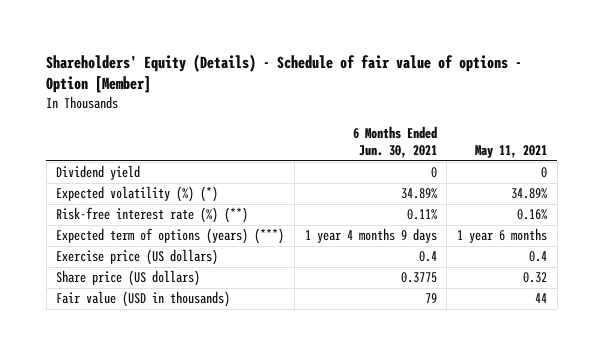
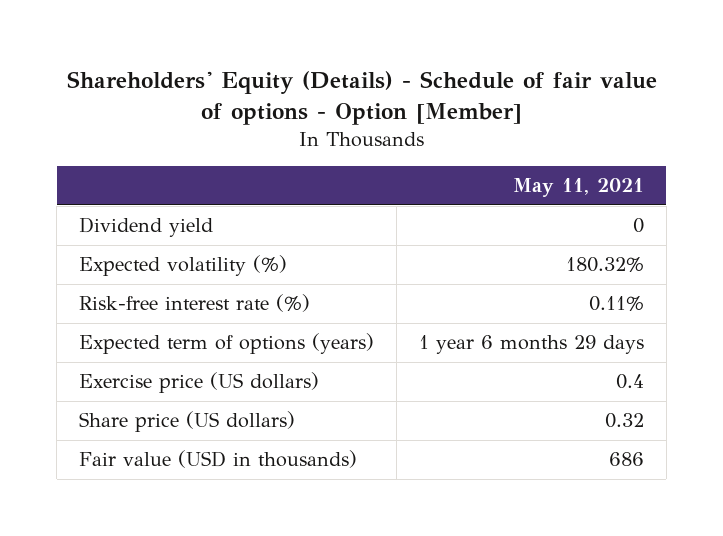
- | 6 Months Ended Jun. 30, 2021 | May 11, 2021
+ | May 11, 2021
- Expected volatility (%) (*) | 34.89% | 34.89%
- Risk-free interest rate (%) (**) | 0.11% | 0.16%
- Expected term of options (years) (***) | 1 year 4 months 9 days | 1 year 6 months
+ Expected volatility (%) | 180.32%
+ Risk-free interest rate (%) | 0.11%
+ Expected term of options (years) | 1 year 6 months 29 days
- Fair value (USD in thousands) | 79 | 44
+ Fair value (USD in thousands) | 686

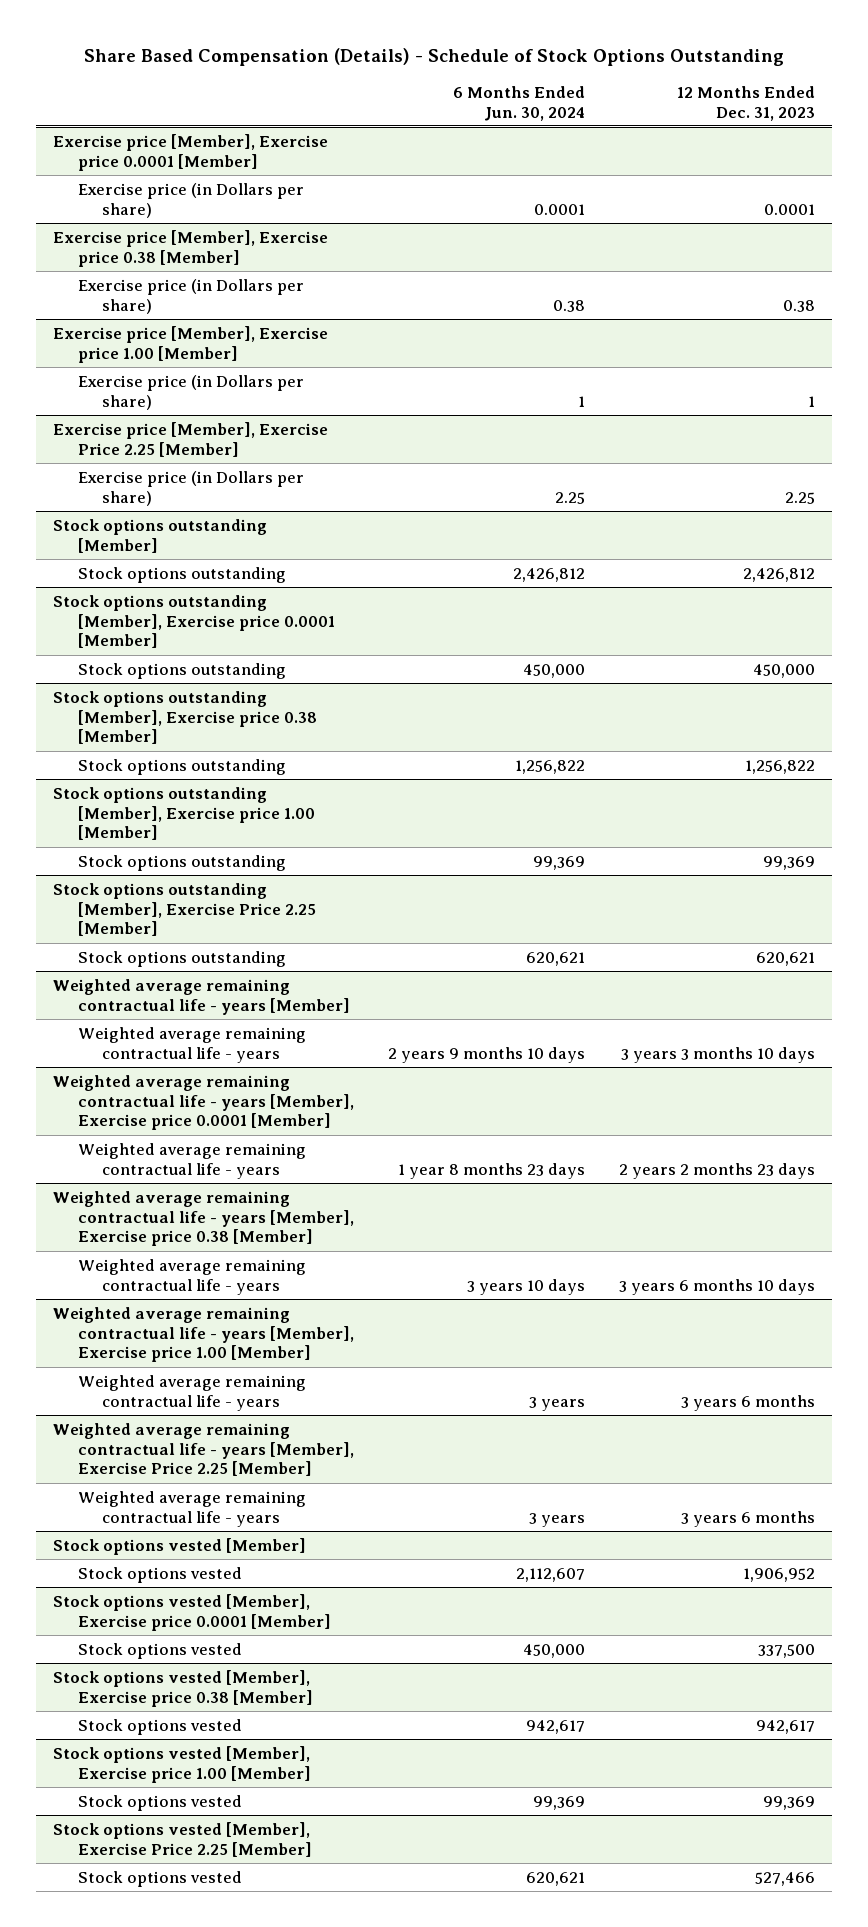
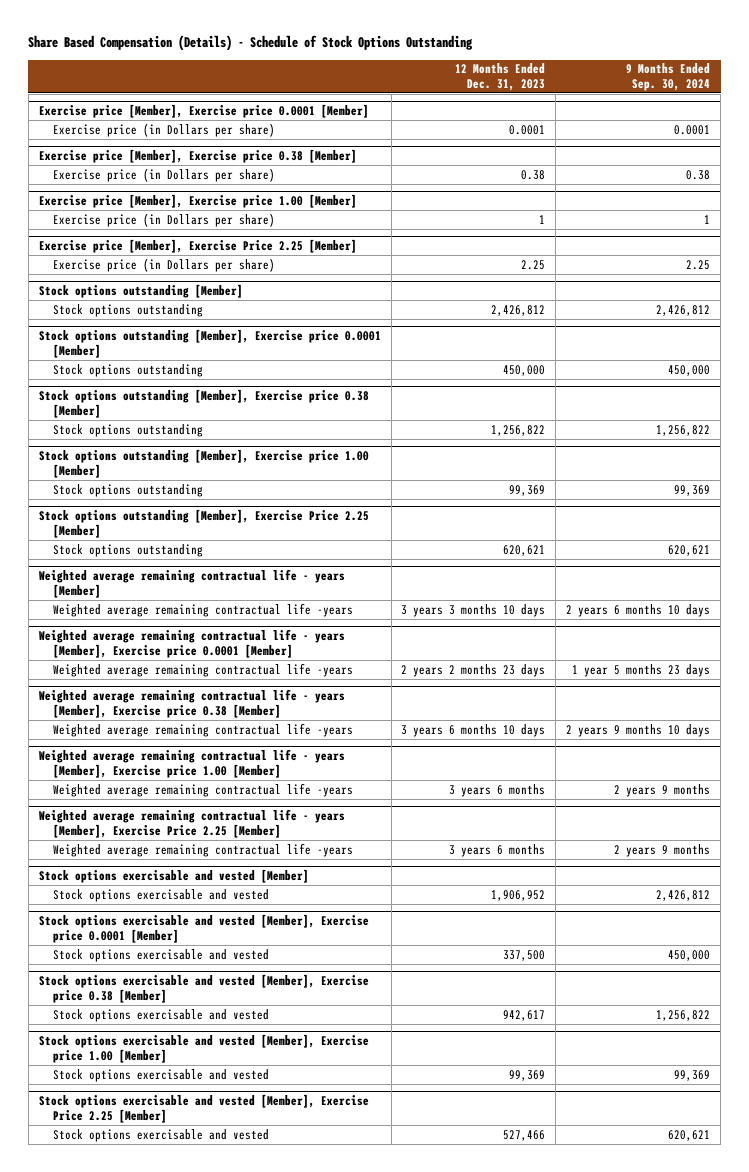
- | 6 Months Ended Jun. 30, 2024 | 12 Months Ended Dec. 31, 2023
+ | 12 Months Ended Dec. 31, 2023 | 9 Months Ended Sep. 30, 2024
@ Weighted average remaining contractual life - years [Member]
- Weighted average remaining contractual life - years | 2 years 9 months 10 days | 3 years 3 months 10 days
+ Weighted average remaining contractual life -years | 3 years 3 months 10 days | 2 years 6 months 10 days
@ Weighted average remaining contractual life - years [Member], Exercise price 0.0001 [Member]
- Weighted average remaining contractual life - years | 1 year 8 months 23 days | 2 years 2 months 23 days
+ Weighted average remaining contractual life -years | 2 years 2 months 23 days | 1 year 5 months 23 days
@ Weighted average remaining contractual life - years [Member], Exercise price 0.38 [Member]
- Weighted average remaining contractual life - years | 3 years 10 days | 3 years 6 months 10 days
+ Weighted average remaining contractual life -years | 3 years 6 months 10 days | 2 years 9 months 10 days
@ Weighted average remaining contractual life - years [Member], Exercise price 1.00 [Member]
- Weighted average remaining contractual life - years | 3 years | 3 years 6 months
+ Weighted average remaining contractual life -years | 3 years 6 months | 2 years 9 months
@ Weighted average remaining contractual life - years [Member], Exercise Price 2.25 [Member]
- Weighted average remaining contractual life - years | 3 years | 3 years 6 months
- Stock options vested [Member]
- Stock options vested | 2,112,607 | 1,906,952
- Stock options vested [Member], Exercise price 0.0001 [Member]
- Stock options vested | 450,000 | 337,500
- Stock options vested [Member], Exercise price 0.38 [Member]
- Stock options vested | 942,617 | 942,617
- Stock options vested [Member], Exercise price 1.00 [Member]
- Stock options vested | 99,369 | 99,369
- Stock options vested [Member], Exercise Price 2.25 [Member]
- Stock options vested | 620,621 | 527,466
@ Weighted average remaining contractual life - years [Member], Exercise Price 2.25 [Member]
+ Weighted average remaining contractual life -years | 3 years 6 months | 2 years 9 months
+ Stock options exercisable and vested [Member]
+ Stock options exercisable and vested | 1,906,952 | 2,426,812
+ Stock options exercisable and vested [Member], Exercise price 0.0001 [Member]
+ Stock options exercisable and vested | 337,500 | 450,000
+ Stock options exercisable and vested [Member], Exercise price 0.38 [Member]
+ Stock options exercisable and vested | 942,617 | 1,256,822
+ Stock options exercisable and vested [Member], Exercise price 1.00 [Member]
+ Stock options exercisable and vested | 99,369 | 99,369
+ Stock options exercisable and vested [Member], Exercise Price 2.25 [Member]
+ Stock options exercisable and vested | 527,466 | 620,621

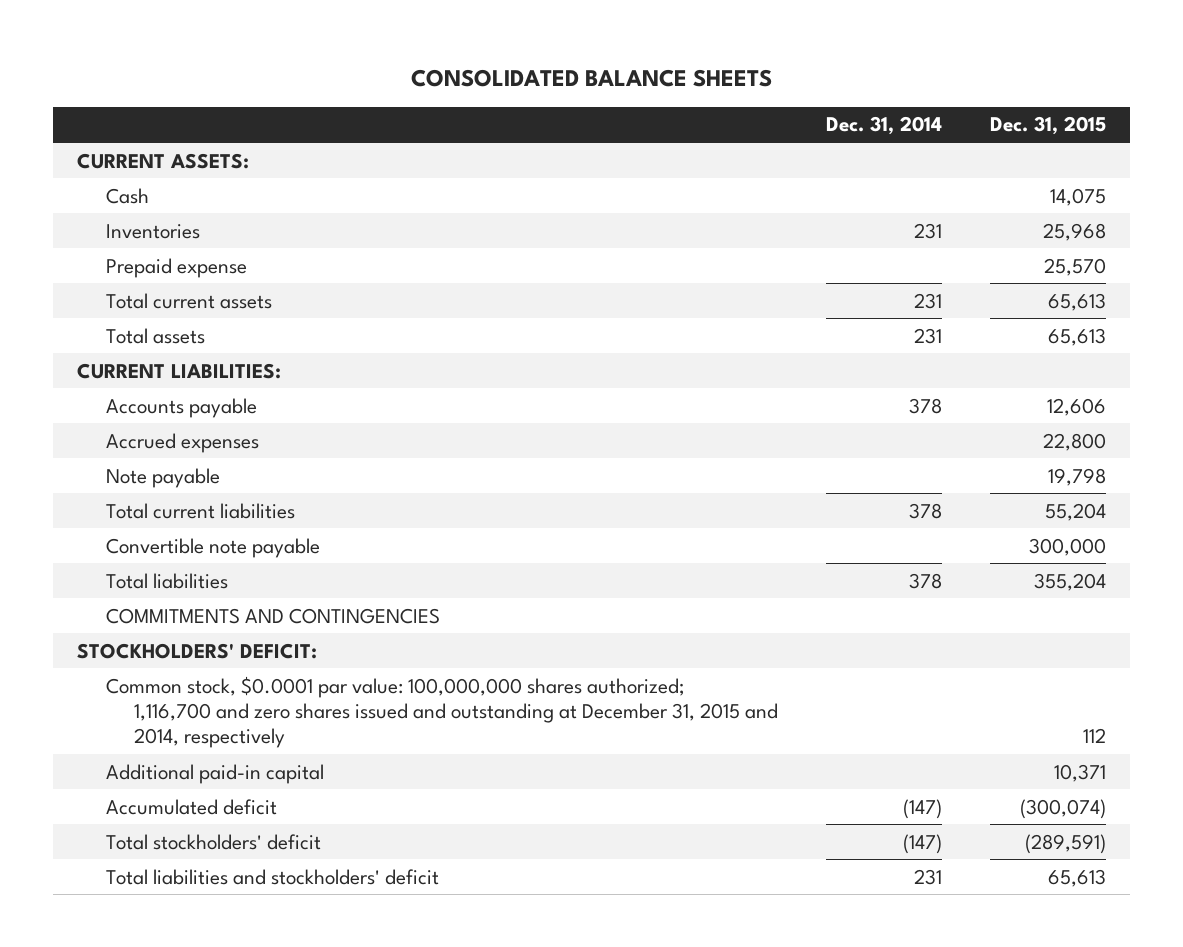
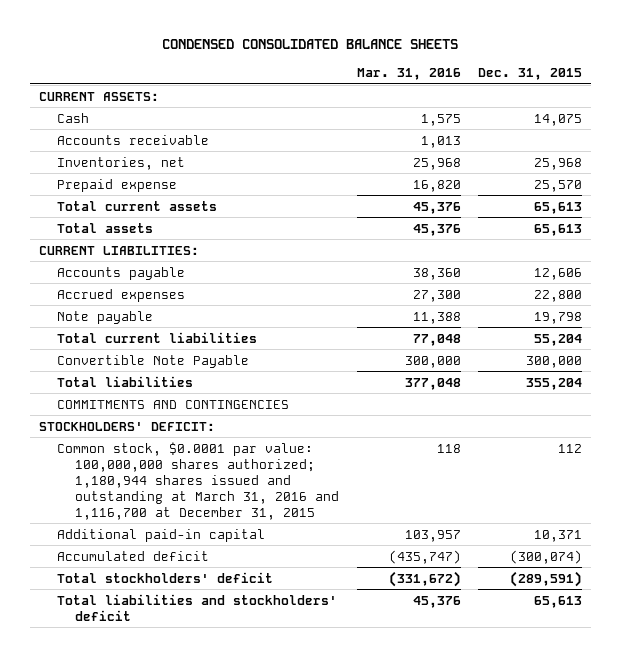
- CONSOLIDATED BALANCE SHEETS
+ CONDENSED CONSOLIDATED BALANCE SHEETS
- | Dec. 31, 2014 | Dec. 31, 2015
+ | Mar. 31, 2016 | Dec. 31, 2015
- Inventories | 231 | 25,968
+ Accounts receivable | 1,013 |
+ Inventories, net | 25,968 | 25,968
- Convertible note payable | | 300,000
+ Convertible Note Payable | 300,000 | 300,000
- Common stock, $0.0001 par value: 100,000,000 shares authorized; 1,116,700 and zero shares issued and outstanding at December 31, 2015 and 2014, respectively | | 112
+ Common stock, $0.0001 par value: 100,000,000 shares authorized; 1,180,944 shares issued and outstanding at March 31, 2016 and 1,116,700 at December 31, 2015 | 118 | 112

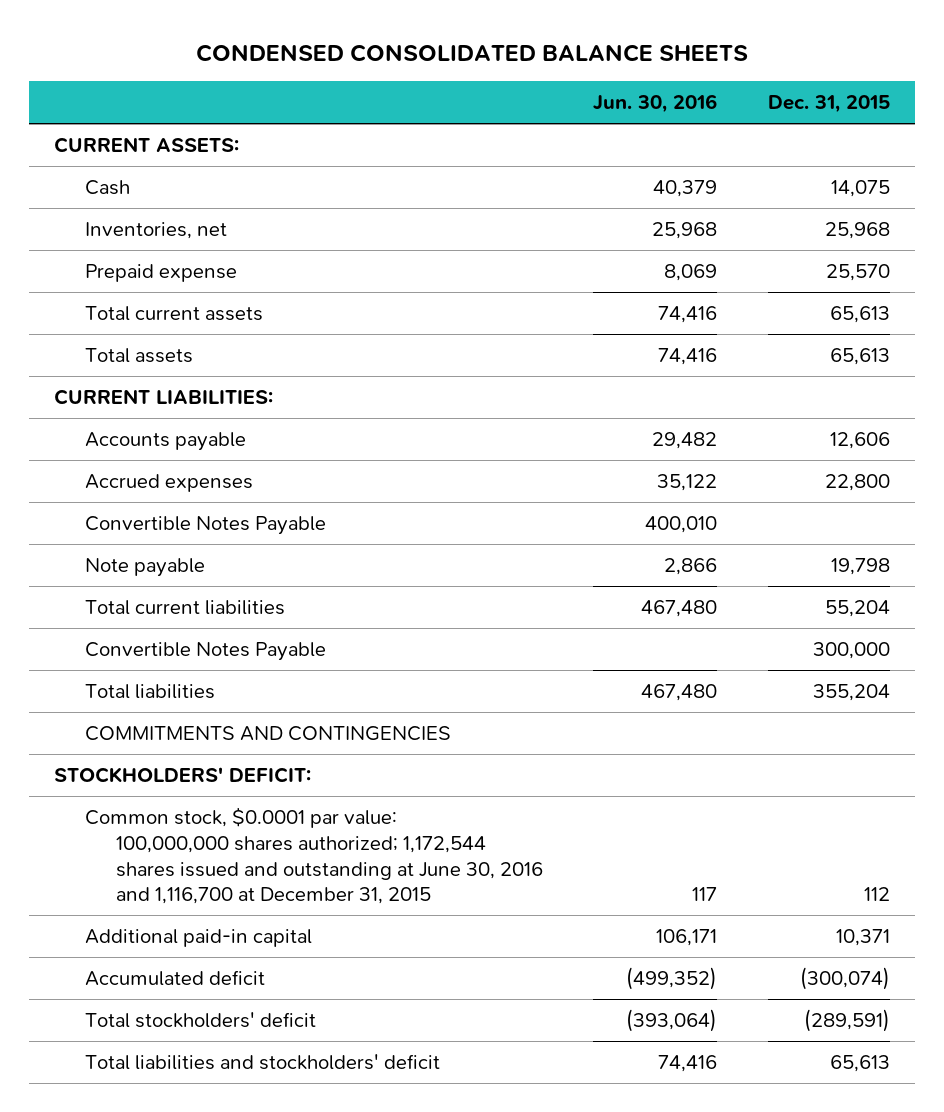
- | Mar. 31, 2016 | Dec. 31, 2015
+ | Jun. 30, 2016 | Dec. 31, 2015
- Accounts receivable | 1,013 |
+ Convertible Notes Payable | 400,010 |
- Convertible Note Payable | 300,000 | 300,000
+ Convertible Notes Payable | | 300,000
- Common stock, $0.0001 par value: 100,000,000 shares authorized; 1,180,944 shares issued and outstanding at March 31, 2016 and 1,116,700 at December 31, 2015 | 118 | 112
+ Common stock, $0.0001 par value: 100,000,000 shares authorized; 1,172,544 shares issued and outstanding at June 30, 2016 and 1,116,700 at December 31, 2015 | 117 | 112

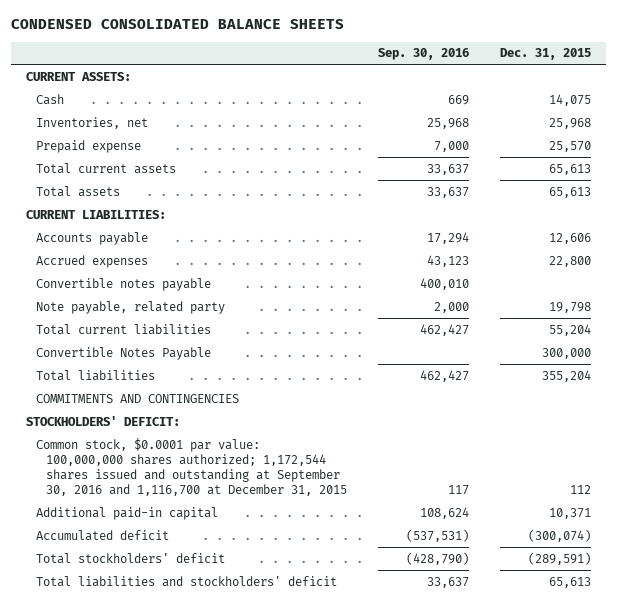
- | Jun. 30, 2016 | Dec. 31, 2015
+ | Sep. 30, 2016 | Dec. 31, 2015
- Convertible Notes Payable | 400,010 |
- Note payable | 2,866 | 19,798
+ Convertible notes payable | 400,010 |
+ Note payable, related party | 2,000 | 19,798
- Common stock, $0.0001 par value: 100,000,000 shares authorized; 1,172,544 shares issued and outstanding at June 30, 2016 and 1,116,700 at December 31, 2015 | 117 | 112
+ Common stock, $0.0001 par value: 100,000,000 shares authorized; 1,172,544 shares issued and outstanding at September 30, 2016 and 1,116,700 at December 31, 2015 | 117 | 112

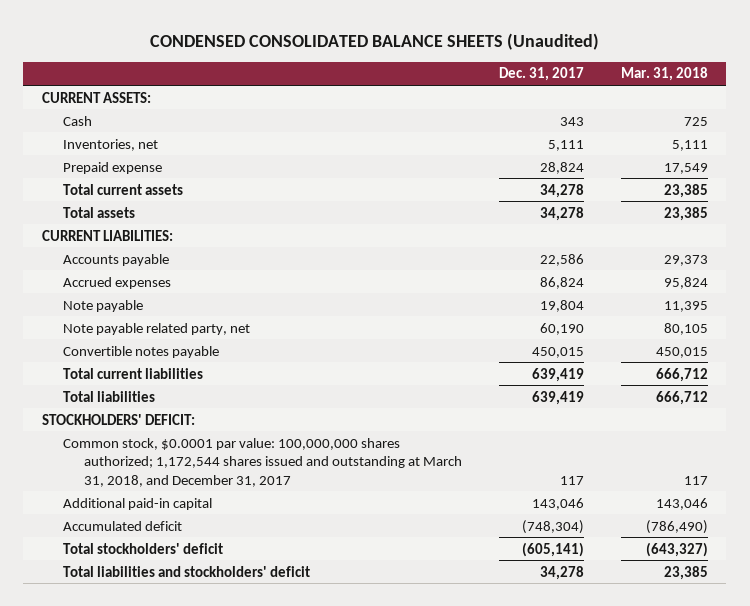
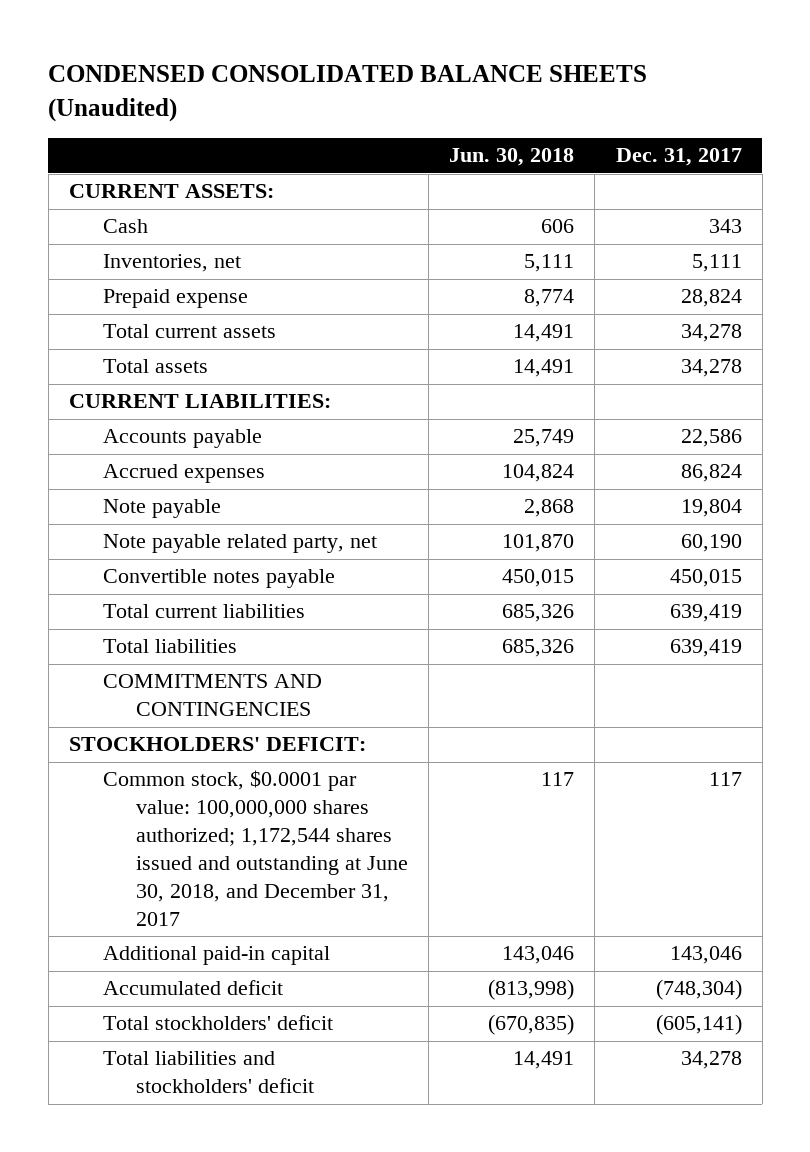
- | Dec. 31, 2017 | Mar. 31, 2018
+ | Jun. 30, 2018 | Dec. 31, 2017
+ COMMITMENTS AND CONTINGENCIES
- Common stock, $0.0001 par value: 100,000,000 shares authorized; 1,172,544 shares issued and outstanding at March 31, 2018, and December 31, 2017 | 117 | 117
+ Common stock, $0.0001 par value: 100,000,000 shares authorized; 1,172,544 shares issued and outstanding at June 30, 2018, and December 31, 2017 | 117 | 117

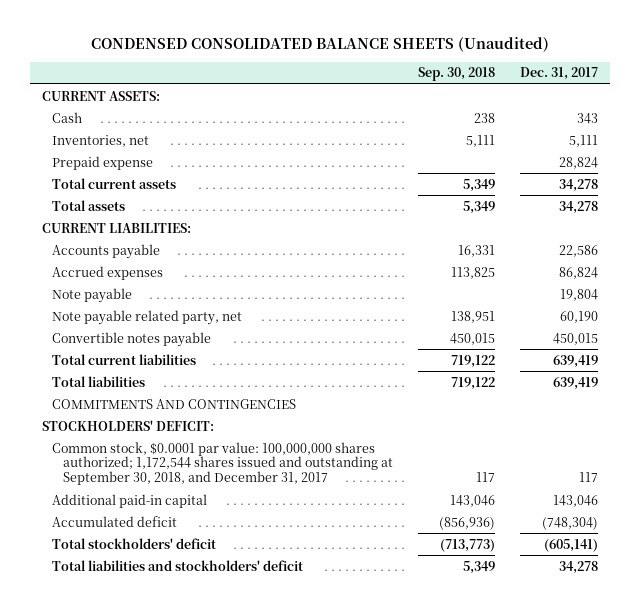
- | Jun. 30, 2018 | Dec. 31, 2017
+ | Sep. 30, 2018 | Dec. 31, 2017
- Common stock, $0.0001 par value: 100,000,000 shares authorized; 1,172,544 shares issued and outstanding at June 30, 2018, and December 31, 2017 | 117 | 117
+ Common stock, $0.0001 par value: 100,000,000 shares authorized; 1,172,544 shares issued and outstanding at September 30, 2018, and December 31, 2017 | 117 | 117

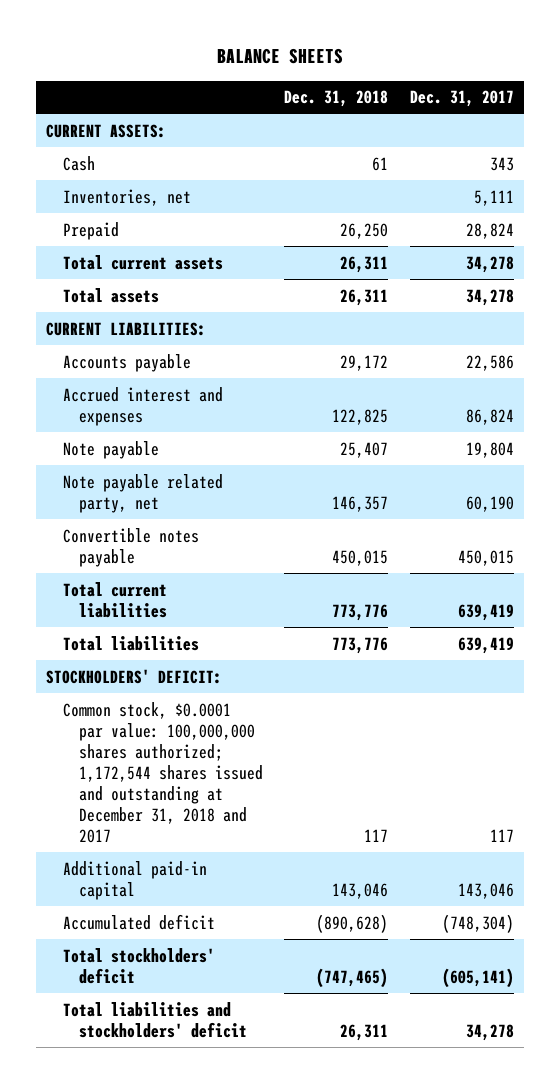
- CONDENSED CONSOLIDATED BALANCE SHEETS (Unaudited)
+ BALANCE SHEETS
- | Sep. 30, 2018 | Dec. 31, 2017
+ | Dec. 31, 2018 | Dec. 31, 2017
- Prepaid expense | | 28,824
+ Prepaid | 26,250 | 28,824
- Accrued expenses | 113,825 | 86,824
+ Accrued interest and expenses | 122,825 | 86,824
- COMMITMENTS AND CONTINGENCIES
- Common stock, $0.0001 par value: 100,000,000 shares authorized; 1,172,544 shares issued and outstanding at September 30, 2018, and December 31, 2017 | 117 | 117
+ Common stock, $0.0001 par value: 100,000,000 shares authorized; 1,172,544 shares issued and outstanding at December 31, 2018 and 2017 | 117 | 117

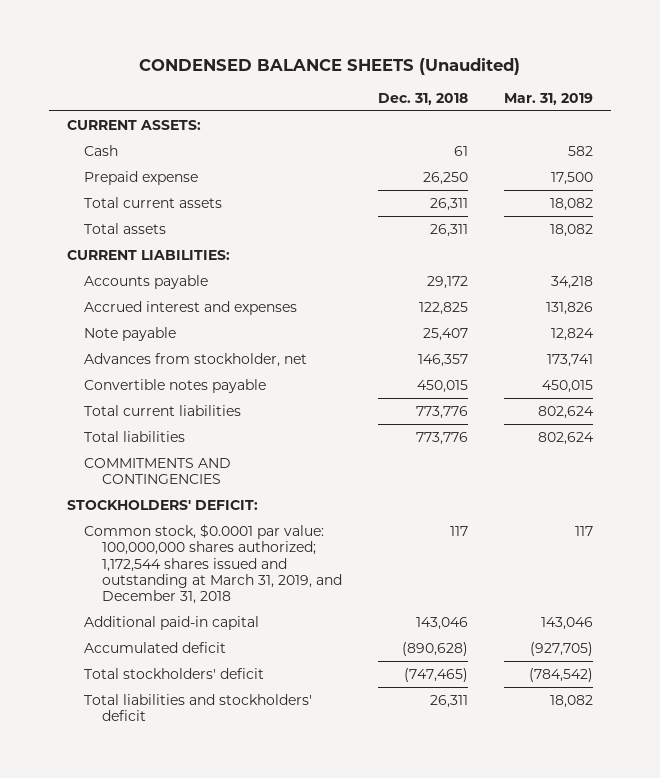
- BALANCE SHEETS
+ CONDENSED BALANCE SHEETS (Unaudited)
- | Dec. 31, 2018 | Dec. 31, 2017
+ | Dec. 31, 2018 | Mar. 31, 2019
- Inventories, net | | 5,111
- Prepaid | 26,250 | 28,824
+ Prepaid expense | 26,250 | 17,500
- Note payable related party, net | 146,357 | 60,190
+ Advances from stockholder, net | 146,357 | 173,741
+ COMMITMENTS AND CONTINGENCIES
- Common stock, $0.0001 par value: 100,000,000 shares authorized; 1,172,544 shares issued and outstanding at December 31, 2018 and 2017 | 117 | 117
+ Common stock, $0.0001 par value: 100,000,000 shares authorized; 1,172,544 shares issued and outstanding at March 31, 2019, and December 31, 2018 | 117 | 117

